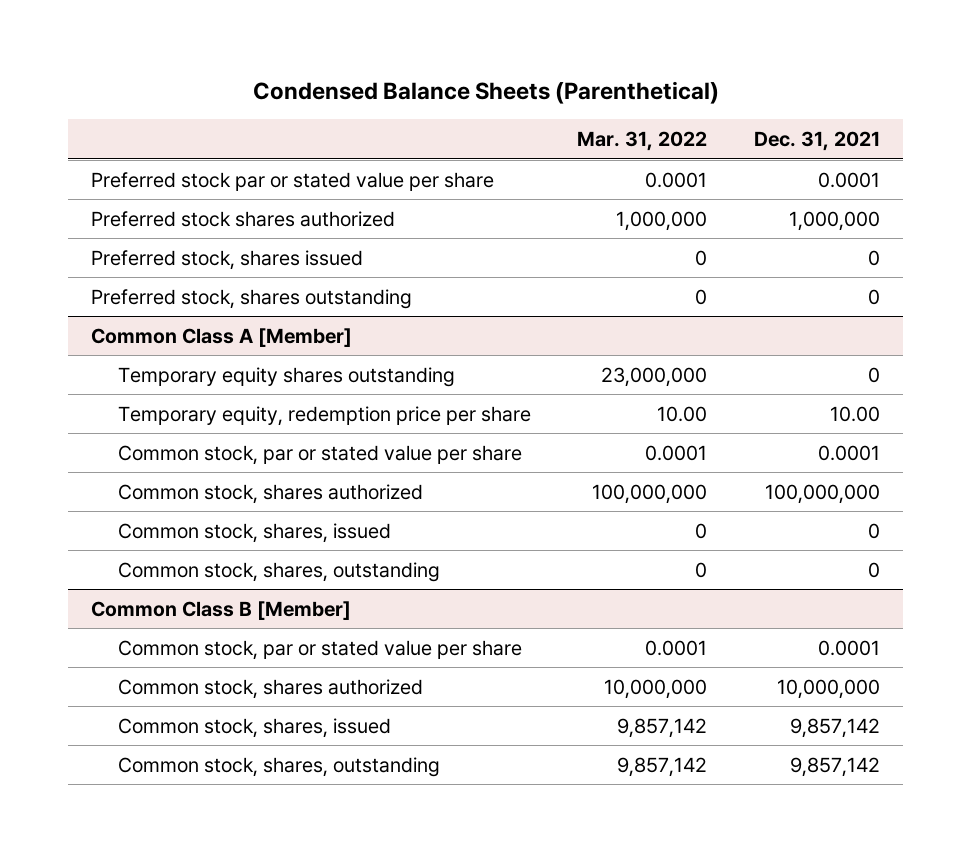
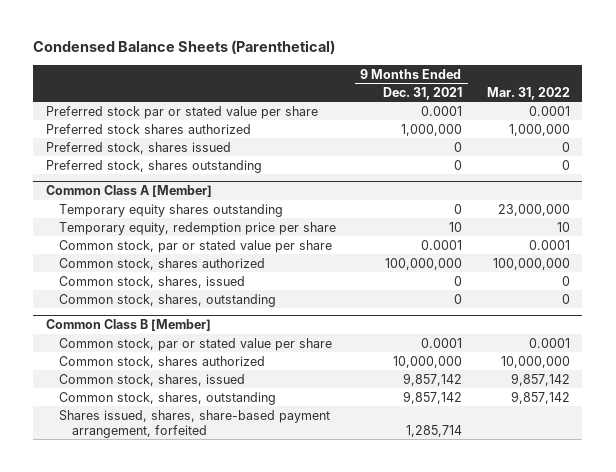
- | Mar. 31, 2022 | Dec. 31, 2021
+ | 9 Months Ended Dec. 31, 2021 | Mar. 31, 2022
@ Common Class A [Member]
- Temporary equity, redemption price per share | 10.00 | 10.00
+ Temporary equity, redemption price per share | 10 | 10
@ Common Class B [Member]
+ Shares issued, shares, share-based payment arrangement, forfeited | 1,285,714 |

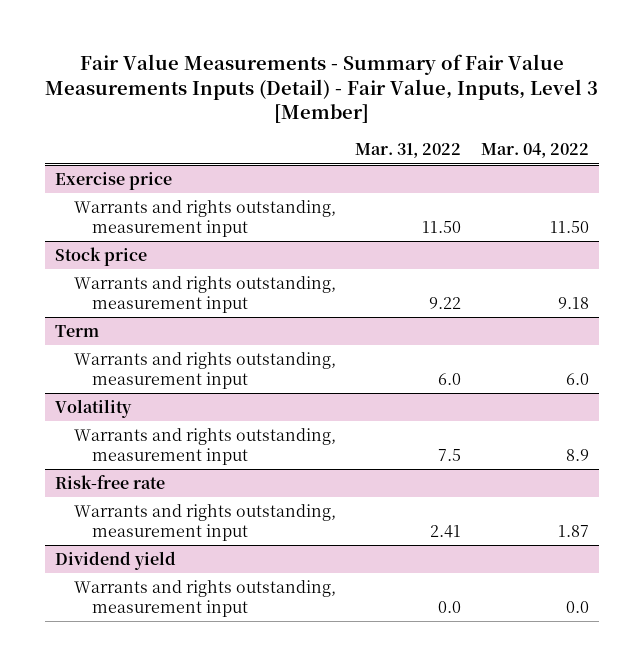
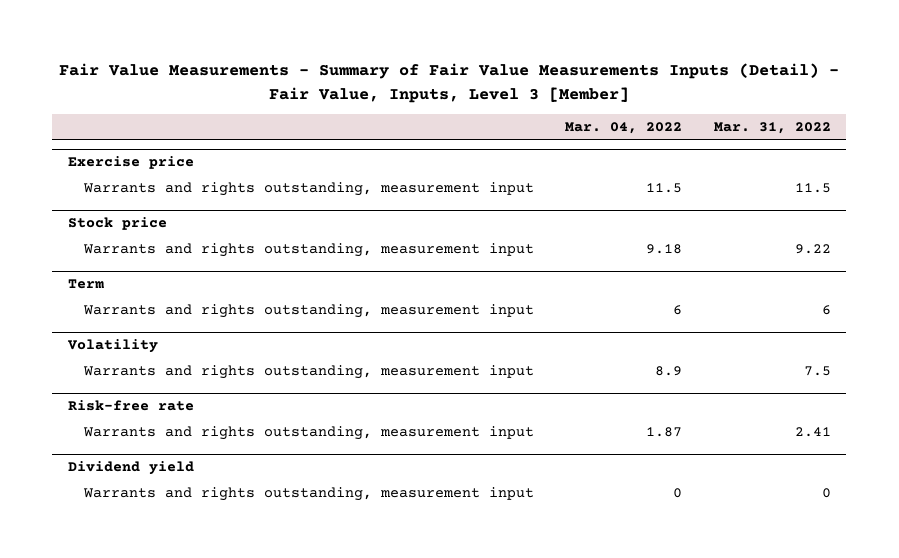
- | Mar. 31, 2022 | Mar. 04, 2022
+ | Mar. 04, 2022 | Mar. 31, 2022
@ Exercise price
- Warrants and rights outstanding, measurement input | 11.50 | 11.50
+ Warrants and rights outstanding, measurement input | 11.5 | 11.5
@ Term
- Warrants and rights outstanding, measurement input | 6.0 | 6.0
+ Warrants and rights outstanding, measurement input | 6 | 6
@ Dividend yield
- Warrants and rights outstanding, measurement input | 0.0 | 0.0
+ Warrants and rights outstanding, measurement input | 0 | 0

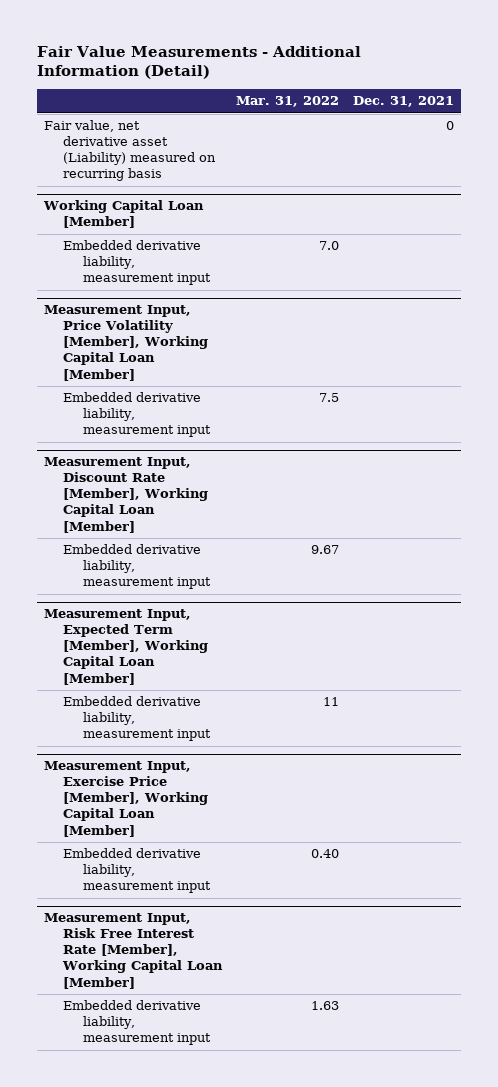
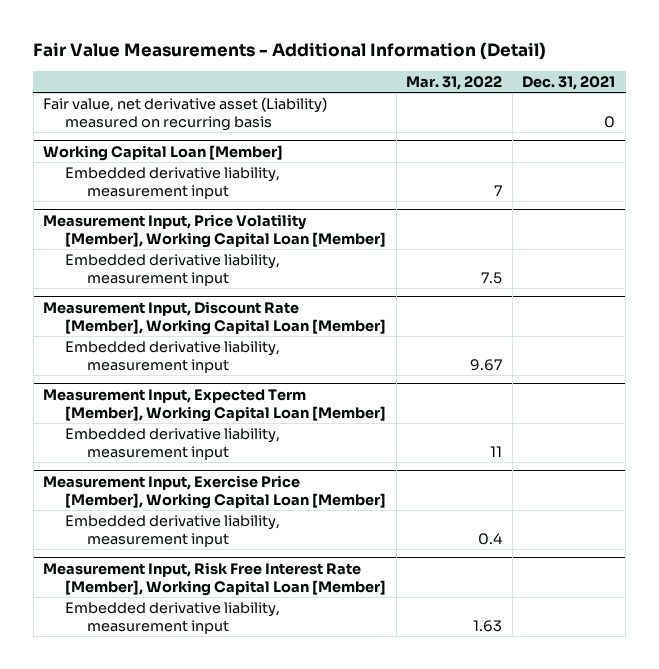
@ Working Capital Loan [Member]
- Embedded derivative liability, measurement input | 7.0 |
+ Embedded derivative liability, measurement input | 7 |
@ Measurement Input, Exercise Price [Member], Working Capital Loan [Member]
- Embedded derivative liability, measurement input | 0.40 |
+ Embedded derivative liability, measurement input | 0.4 |

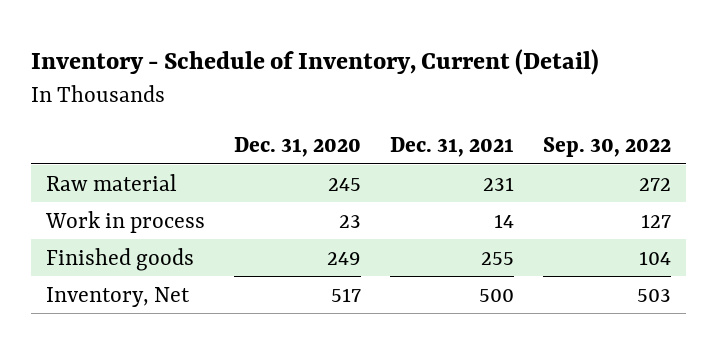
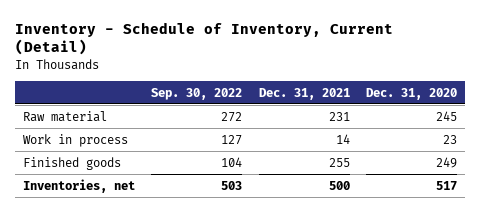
- | Dec. 31, 2020 | Dec. 31, 2021 | Sep. 30, 2022
+ | Sep. 30, 2022 | Dec. 31, 2021 | Dec. 31, 2020
- Inventory, Net | 517 | 500 | 503
+ Inventories, net | 503 | 500 | 517

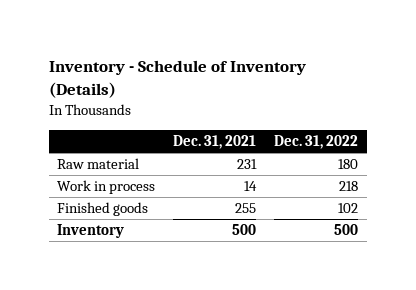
- Inventory - Schedule of Inventory, Current (Detail)
+ Inventory - Schedule of Inventory (Details)
- | Sep. 30, 2022 | Dec. 31, 2021 | Dec. 31, 2020
+ | Dec. 31, 2021 | Dec. 31, 2022
- Inventories, net | 503 | 500 | 517
+ Inventory | 500 | 500

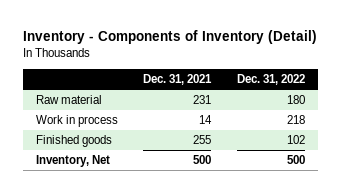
- Inventory - Schedule of Inventory (Details)
+ Inventory - Components of Inventory (Detail)
- Inventory | 500 | 500
+ Inventory, Net | 500 | 500

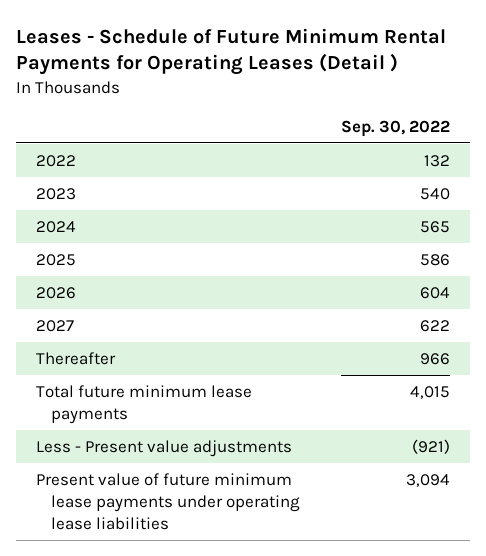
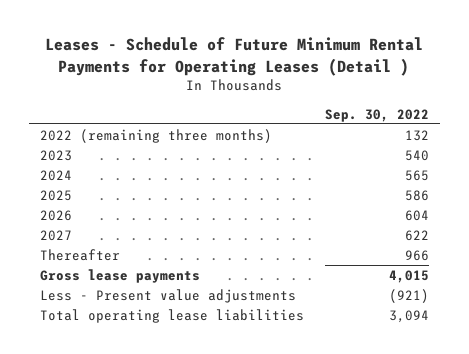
- 2022 | 132
+ 2022 (remaining three months) | 132
- Total future minimum lease payments | 4,015
+ Gross lease payments | 4,015
- Present value of future minimum lease payments under operating lease liabilities | 3,094
+ Total operating lease liabilities | 3,094

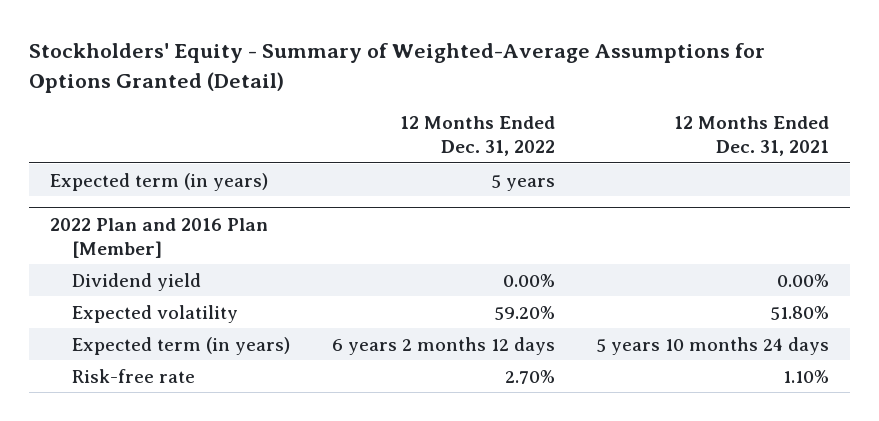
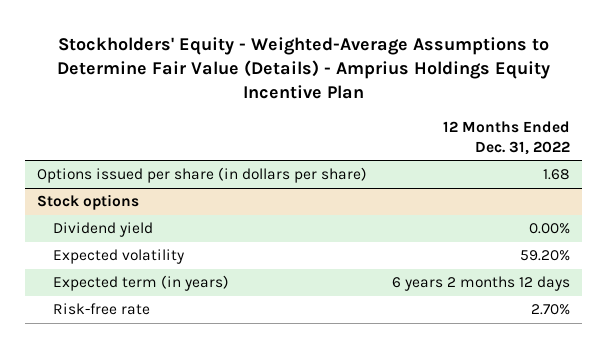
- Stockholders' Equity - Summary of Weighted-Average Assumptions for Options Granted (Detail)
+ Stockholders' Equity - Weighted-Average Assumptions to Determine Fair Value (Details) - Amprius Holdings Equity Incentive Plan
- | 12 Months Ended Dec. 31, 2022 | 12 Months Ended Dec. 31, 2021
+ | 12 Months Ended Dec. 31, 2022
- Expected term (in years) | 5 years |
- 2022 Plan and 2016 Plan [Member]
+ Options issued per share (in dollars per share) | 1.68
+ Stock options

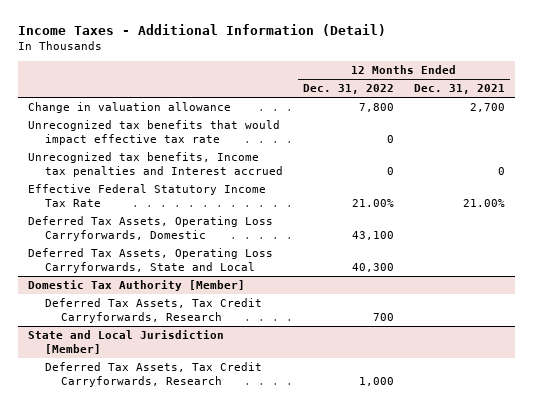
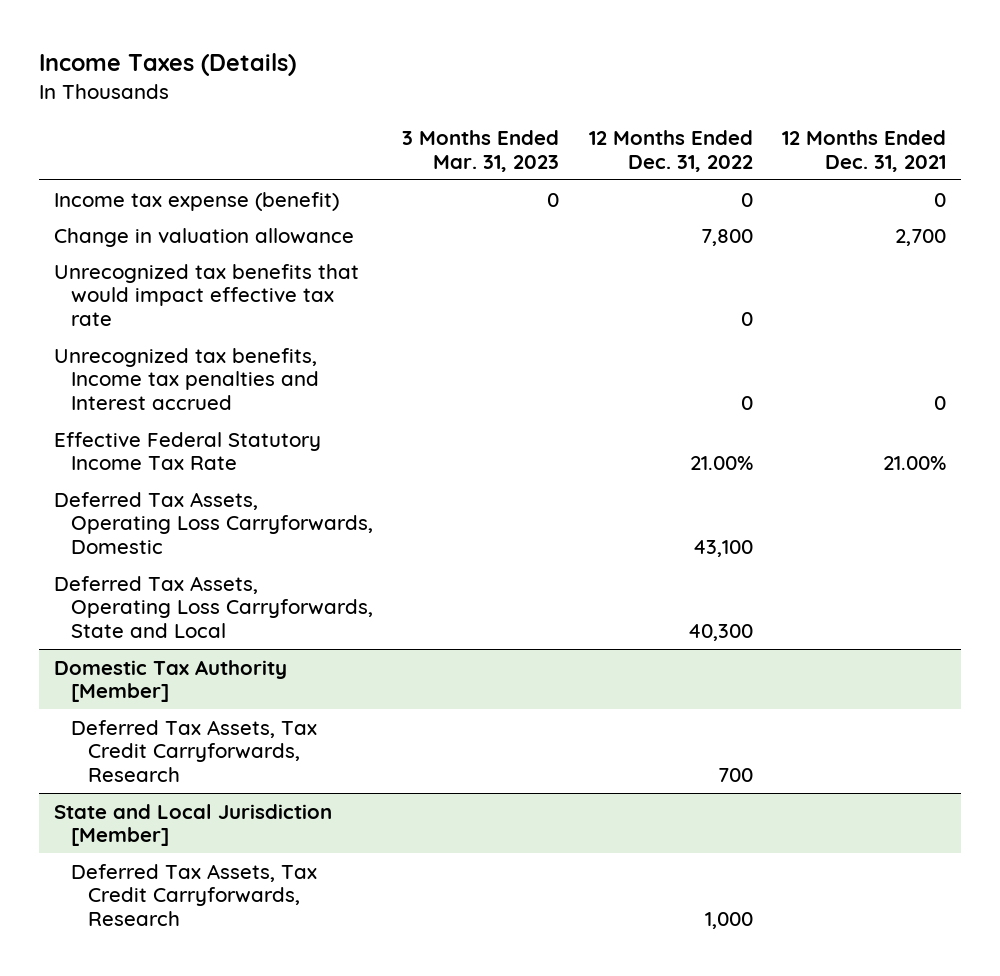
- Income Taxes - Additional Information (Detail)
+ Income Taxes (Details)
- | 12 Months Ended Dec. 31, 2022 | 12 Months Ended Dec. 31, 2021
+ | 3 Months Ended Mar. 31, 2023 | 12 Months Ended Dec. 31, 2022 | 12 Months Ended Dec. 31, 2021
+ Income tax expense (benefit) | 0 | 0 | 0

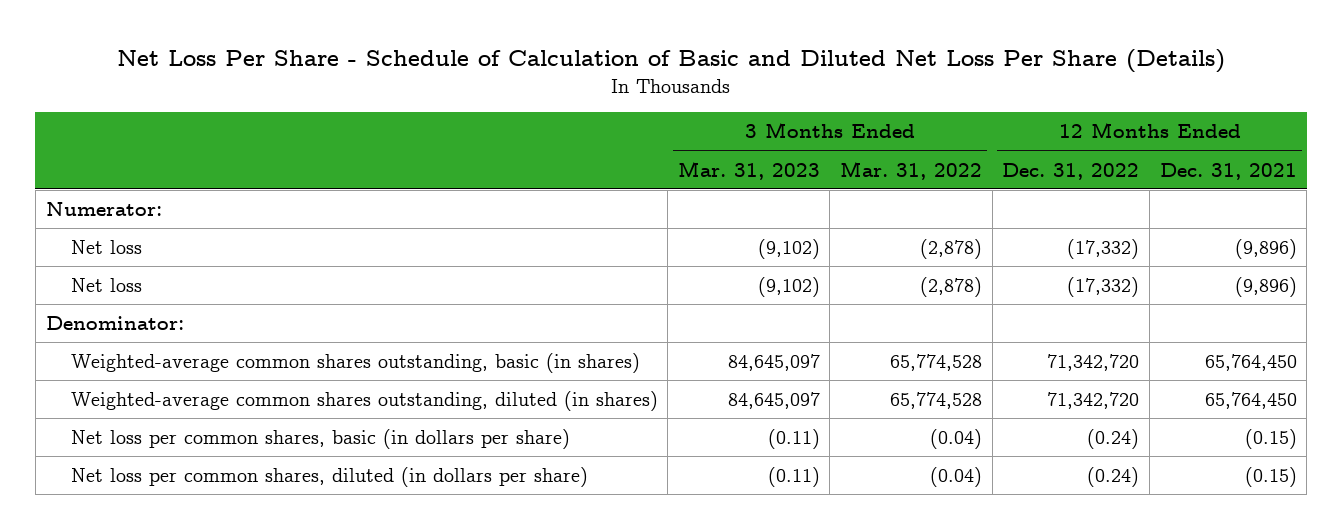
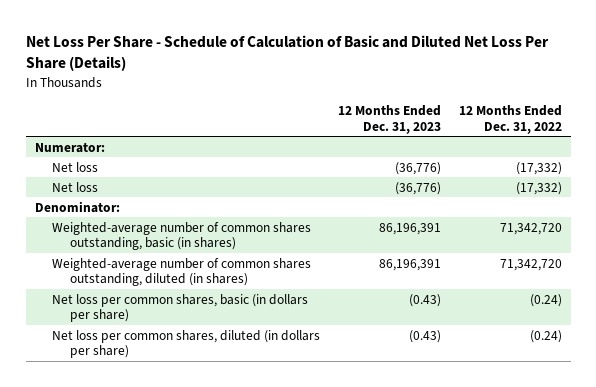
- | 3 Months Ended Mar. 31, 2023 | 3 Months Ended Mar. 31, 2022 | 12 Months Ended Dec. 31, 2022 | 12 Months Ended Dec. 31, 2021
+ | 12 Months Ended Dec. 31, 2023 | 12 Months Ended Dec. 31, 2022
- Weighted-average common shares outstanding, basic (in shares) | 84,645,097 | 65,774,528 | 71,342,720 | 65,764,450
- Weighted-average common shares outstanding, diluted (in shares) | 84,645,097 | 65,774,528 | 71,342,720 | 65,764,450
+ Weighted-average number of common shares outstanding, basic (in shares) | 86,196,391 | 71,342,720
+ Weighted-average number of common shares outstanding, diluted (in shares) | 86,196,391 | 71,342,720

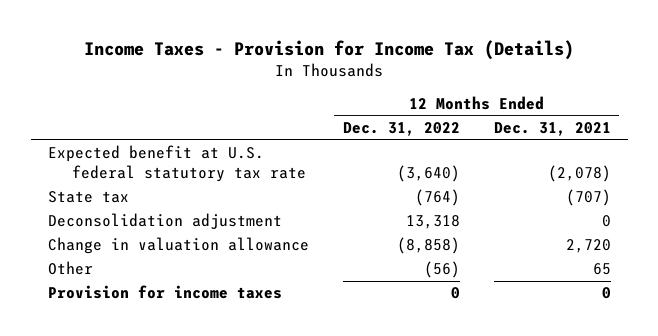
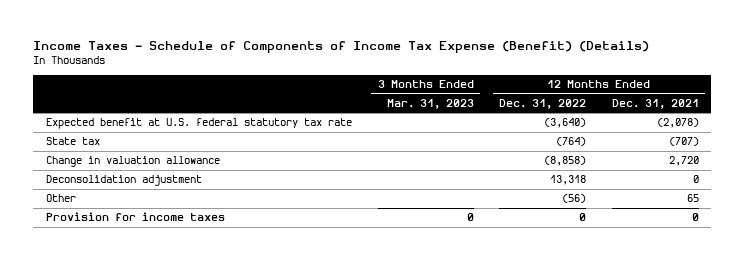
- Income Taxes - Provision for Income Tax (Details)
+ Income Taxes - Schedule of Components of Income Tax Expense (Benefit) (Details)
- | 12 Months Ended Dec. 31, 2022 | 12 Months Ended Dec. 31, 2021
+ | 3 Months Ended Mar. 31, 2023 | 12 Months Ended Dec. 31, 2022 | 12 Months Ended Dec. 31, 2021
moved down: Deconsolidation adjustment | | 13,318 | 0

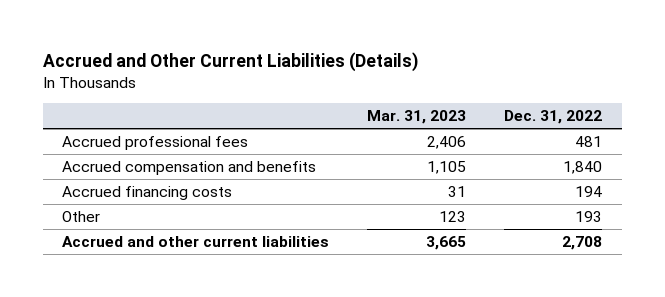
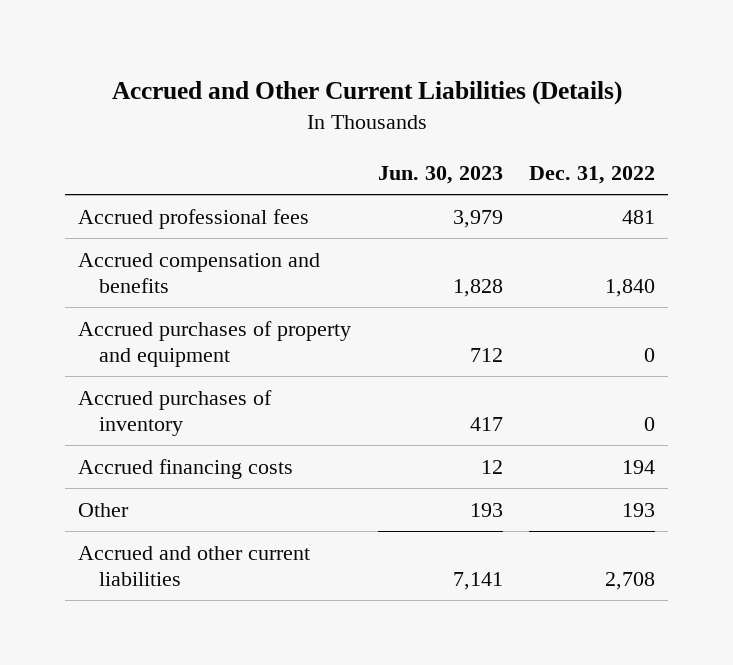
- | Mar. 31, 2023 | Dec. 31, 2022
+ | Jun. 30, 2023 | Dec. 31, 2022
+ Accrued purchases of property and equipment | 712 | 0
+ Accrued purchases of inventory | 417 | 0

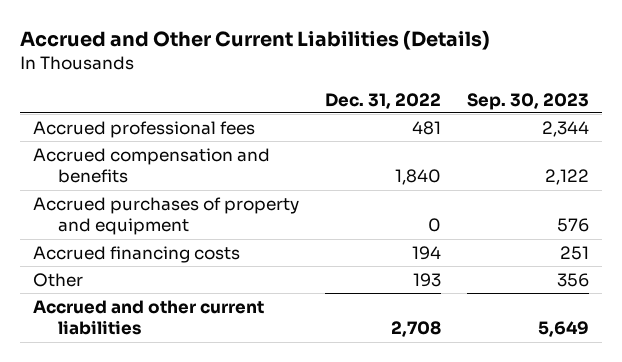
- | Jun. 30, 2023 | Dec. 31, 2022
+ | Dec. 31, 2022 | Sep. 30, 2023
- Accrued purchases of inventory | 417 | 0

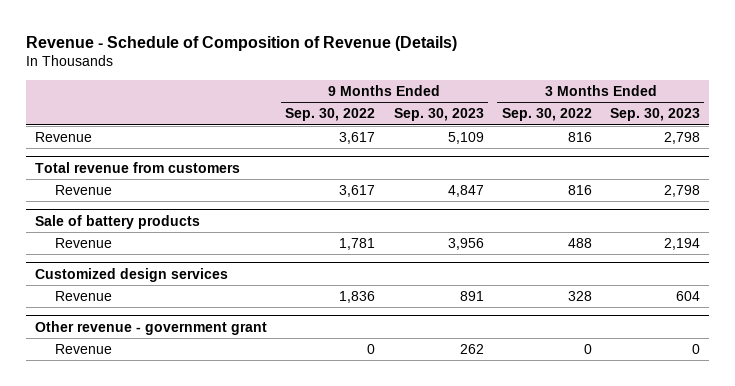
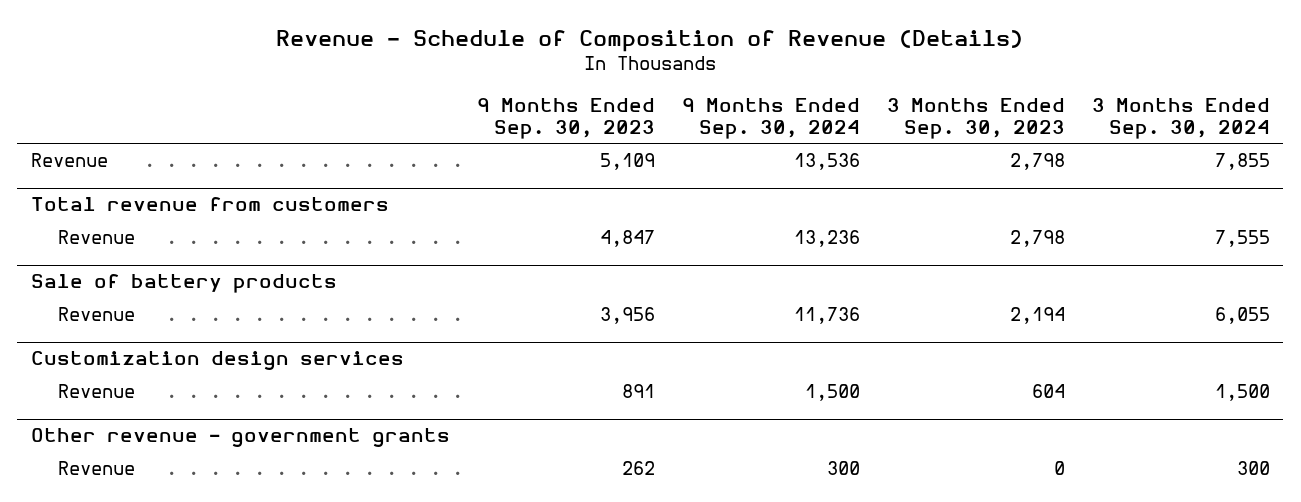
- | 9 Months Ended Sep. 30, 2022 | 9 Months Ended Sep. 30, 2023 | 3 Months Ended Sep. 30, 2022 | 3 Months Ended Sep. 30, 2023
+ | 9 Months Ended Sep. 30, 2023 | 9 Months Ended Sep. 30, 2024 | 3 Months Ended Sep. 30, 2023 | 3 Months Ended Sep. 30, 2024
- Customized design services
+ Customization design services
- Other revenue - government grant
+ Other revenue - government grants

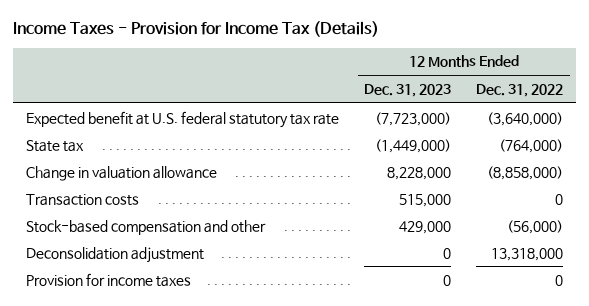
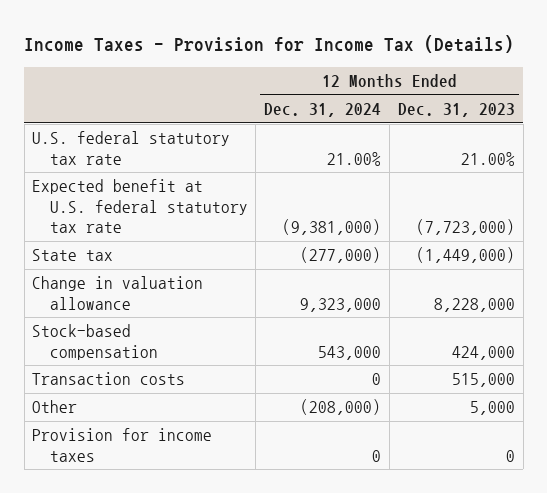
- | 12 Months Ended Dec. 31, 2023 | 12 Months Ended Dec. 31, 2022
+ | 12 Months Ended Dec. 31, 2024 | 12 Months Ended Dec. 31, 2023
+ U.S. federal statutory tax rate | 21.00% | 21.00%
+ Stock-based compensation | 543,000 | 424,000
- Stock-based compensation and other | 429,000 | (56,000)
- Deconsolidation adjustment | 0 | 13,318,000
+ Other | (208,000) | 5,000

